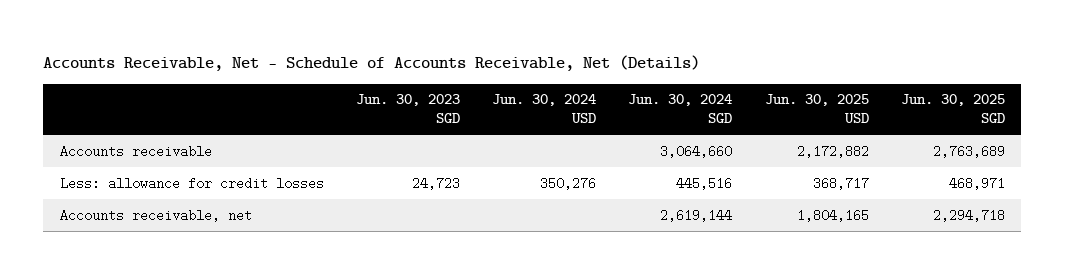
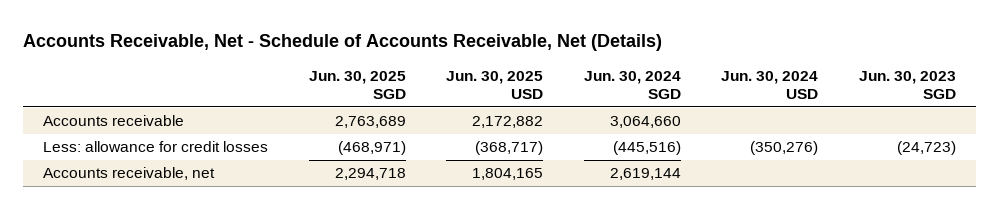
- | Jun. 30, 2023 SGD | Jun. 30, 2024 USD | Jun. 30, 2024 SGD | Jun. 30, 2025 USD | Jun. 30, 2025 SGD
+ | Jun. 30, 2025 SGD | Jun. 30, 2025 USD | Jun. 30, 2024 SGD | Jun. 30, 2024 USD | Jun. 30, 2023 SGD
- Less: allowance for credit losses | 24,723 | 350,276 | 445,516 | 368,717 | 468,971
+ Less: allowance for credit losses | (468,971) | (368,717) | (445,516) | (350,276) | (24,723)

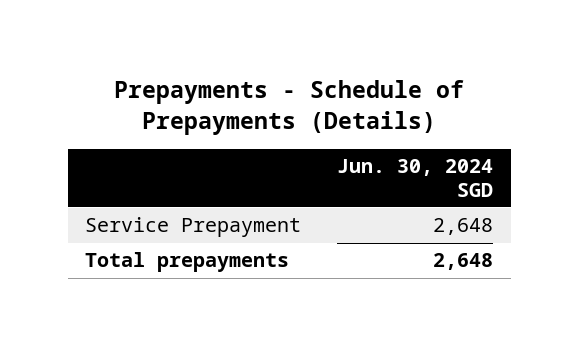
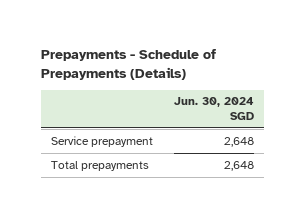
- Service Prepayment | 2,648
+ Service prepayment | 2,648

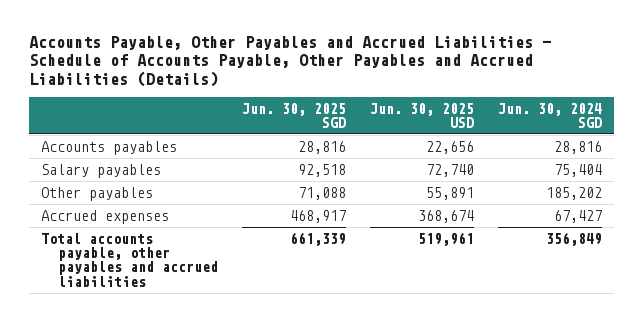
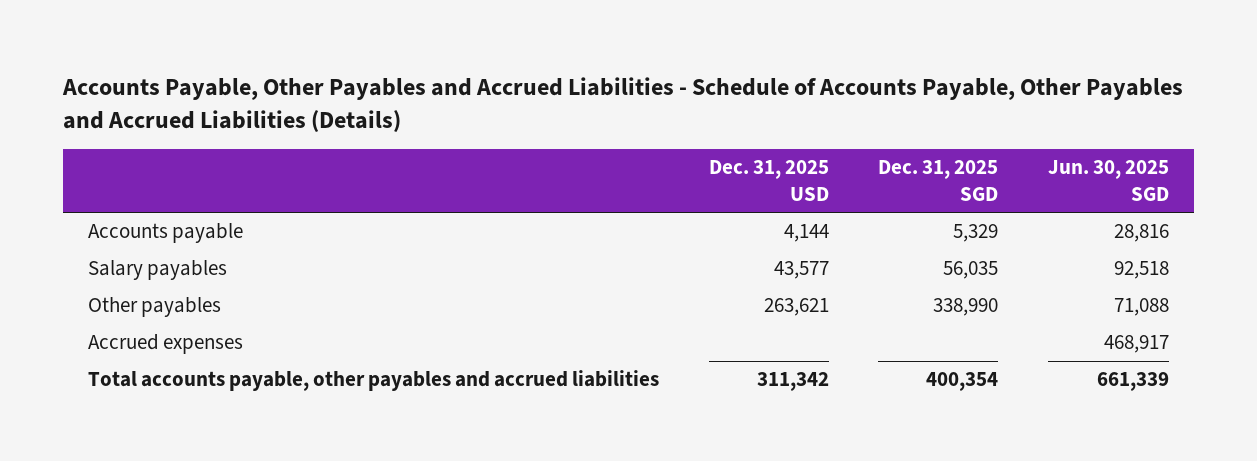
- | Jun. 30, 2025 SGD | Jun. 30, 2025 USD | Jun. 30, 2024 SGD
+ | Dec. 31, 2025 USD | Dec. 31, 2025 SGD | Jun. 30, 2025 SGD
- Accounts payables | 28,816 | 22,656 | 28,816
+ Accounts payable | 4,144 | 5,329 | 28,816

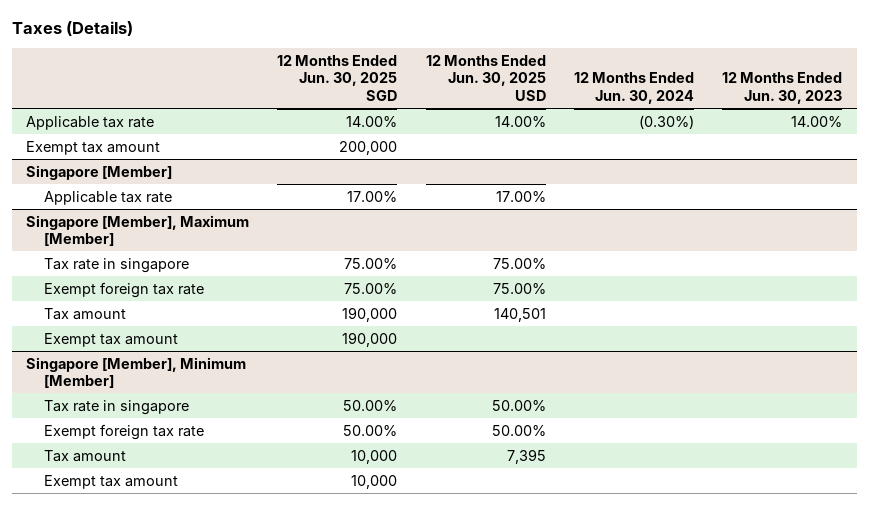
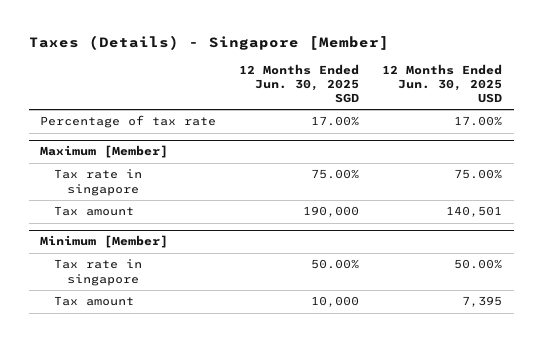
- Taxes (Details)
+ Taxes (Details) - Singapore [Member]
- | 12 Months Ended Jun. 30, 2025 SGD | 12 Months Ended Jun. 30, 2025 USD | 12 Months Ended Jun. 30, 2024 | 12 Months Ended Jun. 30, 2023
+ | 12 Months Ended Jun. 30, 2025 SGD | 12 Months Ended Jun. 30, 2025 USD
- Applicable tax rate | 14.00% | 14.00% | (0.30%) | 14.00%
- Exempt tax amount | 200,000 | | |
- Singapore [Member]
- Applicable tax rate | 17.00% | 17.00% | |
- Singapore [Member], Maximum [Member]
+ Percentage of tax rate | 17.00% | 17.00%
+ Maximum [Member]
- Exempt foreign tax rate | 75.00% | 75.00% | |
- Exempt tax amount | 190,000 | | |
- Singapore [Member], Minimum [Member]
+ Minimum [Member]
- Exempt foreign tax rate | 50.00% | 50.00% | |
- Exempt tax amount | 10,000 | | |

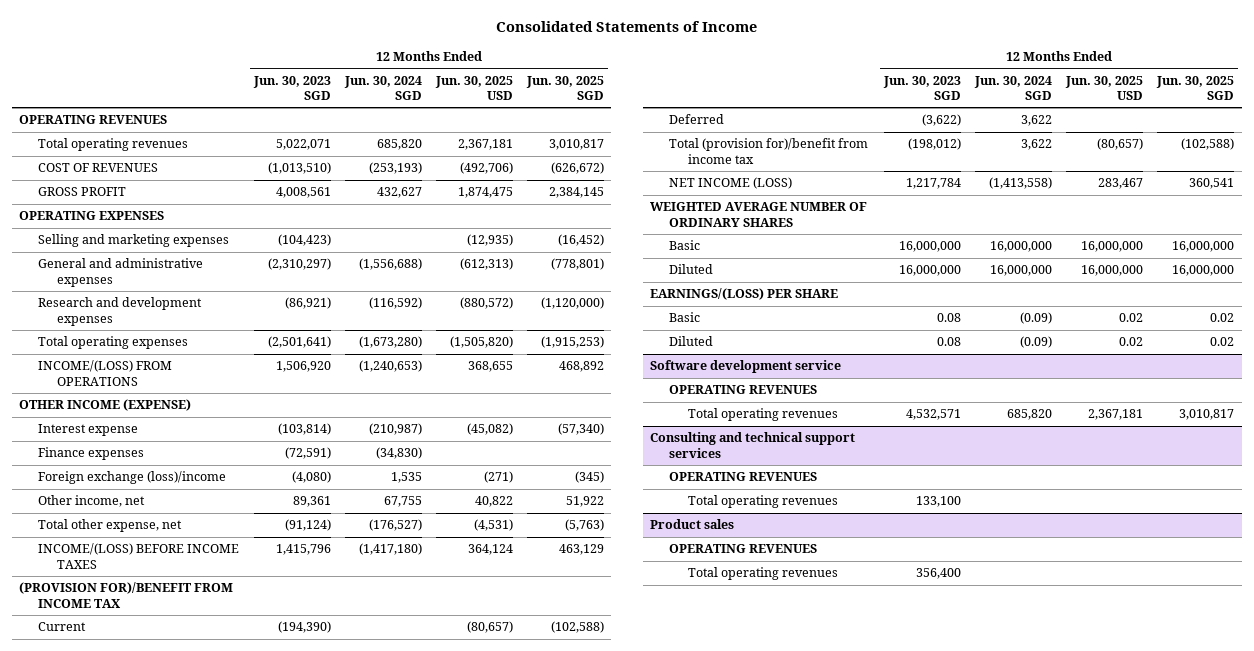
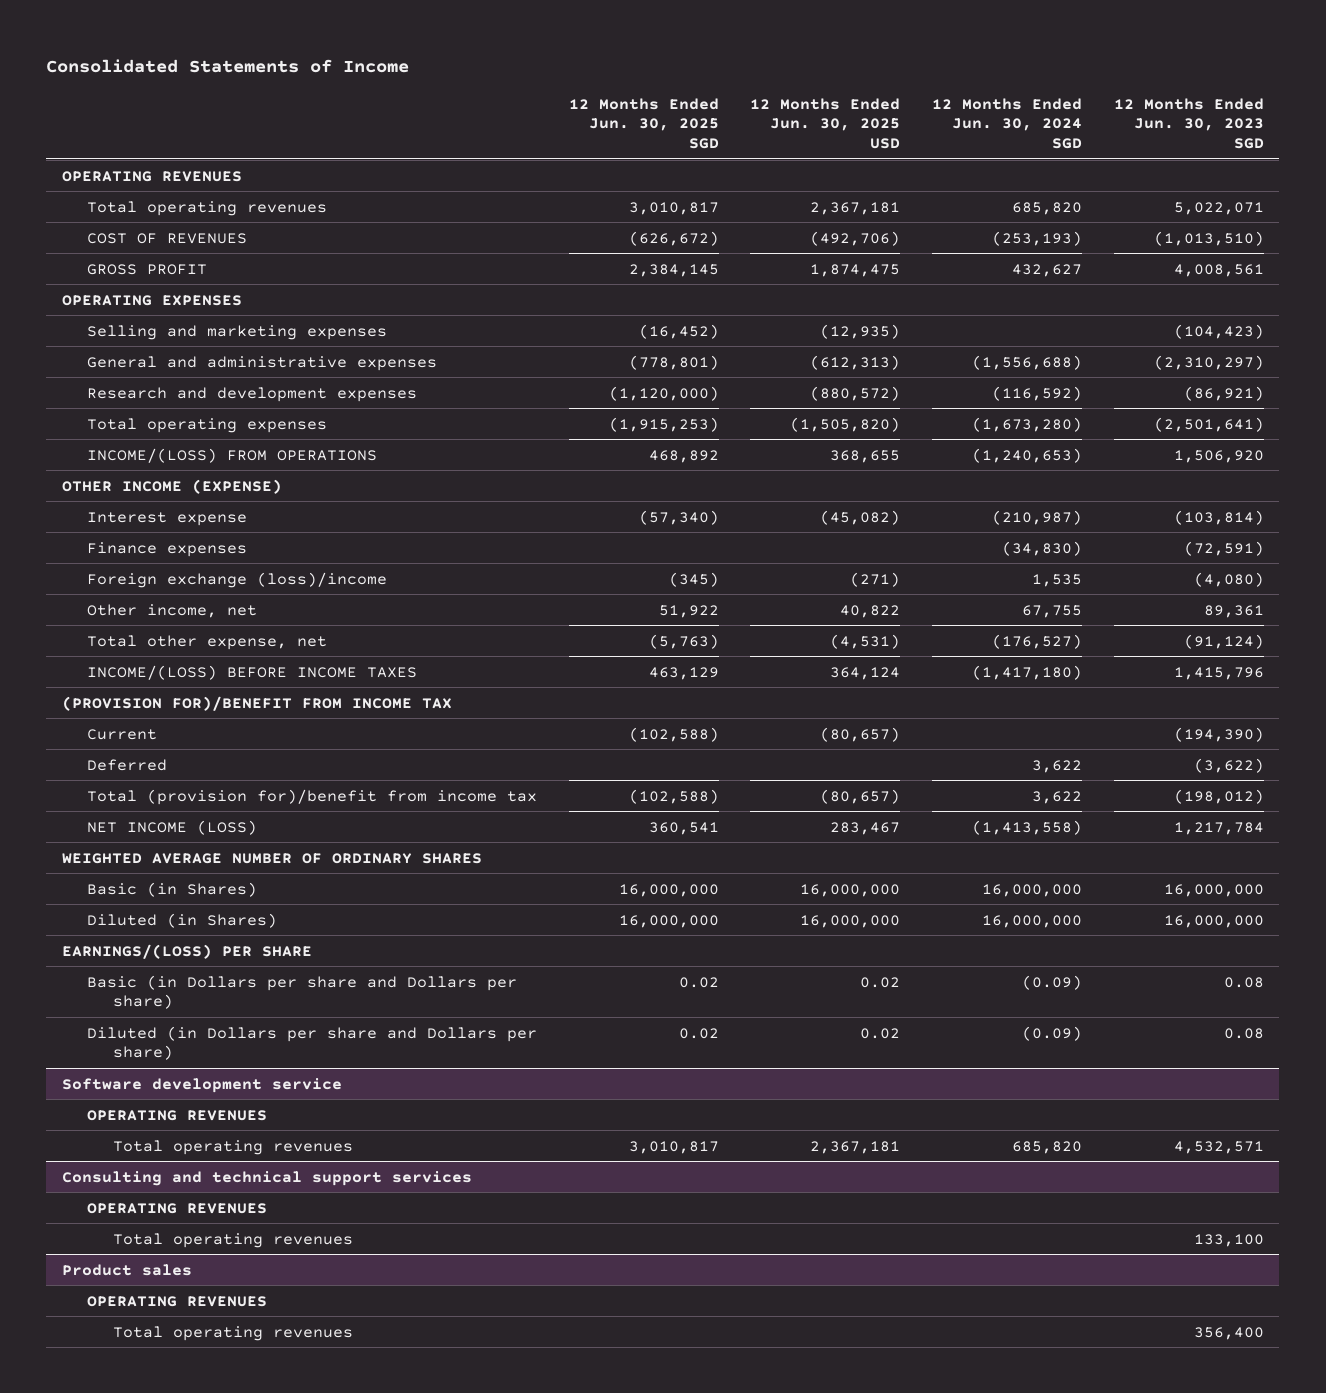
- | 12 Months Ended Jun. 30, 2023 SGD | 12 Months Ended Jun. 30, 2024 SGD | 12 Months Ended Jun. 30, 2025 USD | 12 Months Ended Jun. 30, 2025 SGD
+ | 12 Months Ended Jun. 30, 2025 SGD | 12 Months Ended Jun. 30, 2025 USD | 12 Months Ended Jun. 30, 2024 SGD | 12 Months Ended Jun. 30, 2023 SGD
- Basic | 16,000,000 | 16,000,000 | 16,000,000 | 16,000,000
- Diluted | 16,000,000 | 16,000,000 | 16,000,000 | 16,000,000
+ Basic (in Shares) | 16,000,000 | 16,000,000 | 16,000,000 | 16,000,000
+ Diluted (in Shares) | 16,000,000 | 16,000,000 | 16,000,000 | 16,000,000
- Basic | 0.08 | (0.09) | 0.02 | 0.02
- Diluted | 0.08 | (0.09) | 0.02 | 0.02
+ Basic (in Dollars per share and Dollars per share) | 0.02 | 0.02 | (0.09) | 0.08
+ Diluted (in Dollars per share and Dollars per share) | 0.02 | 0.02 | (0.09) | 0.08

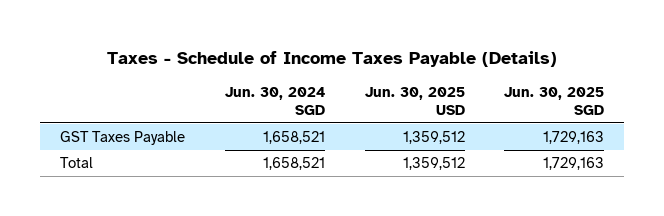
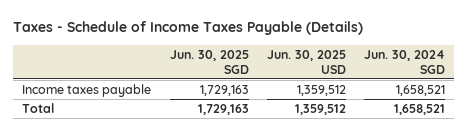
- | Jun. 30, 2024 SGD | Jun. 30, 2025 USD | Jun. 30, 2025 SGD
+ | Jun. 30, 2025 SGD | Jun. 30, 2025 USD | Jun. 30, 2024 SGD
- GST Taxes Payable | 1,658,521 | 1,359,512 | 1,729,163
+ Income taxes payable | 1,729,163 | 1,359,512 | 1,658,521

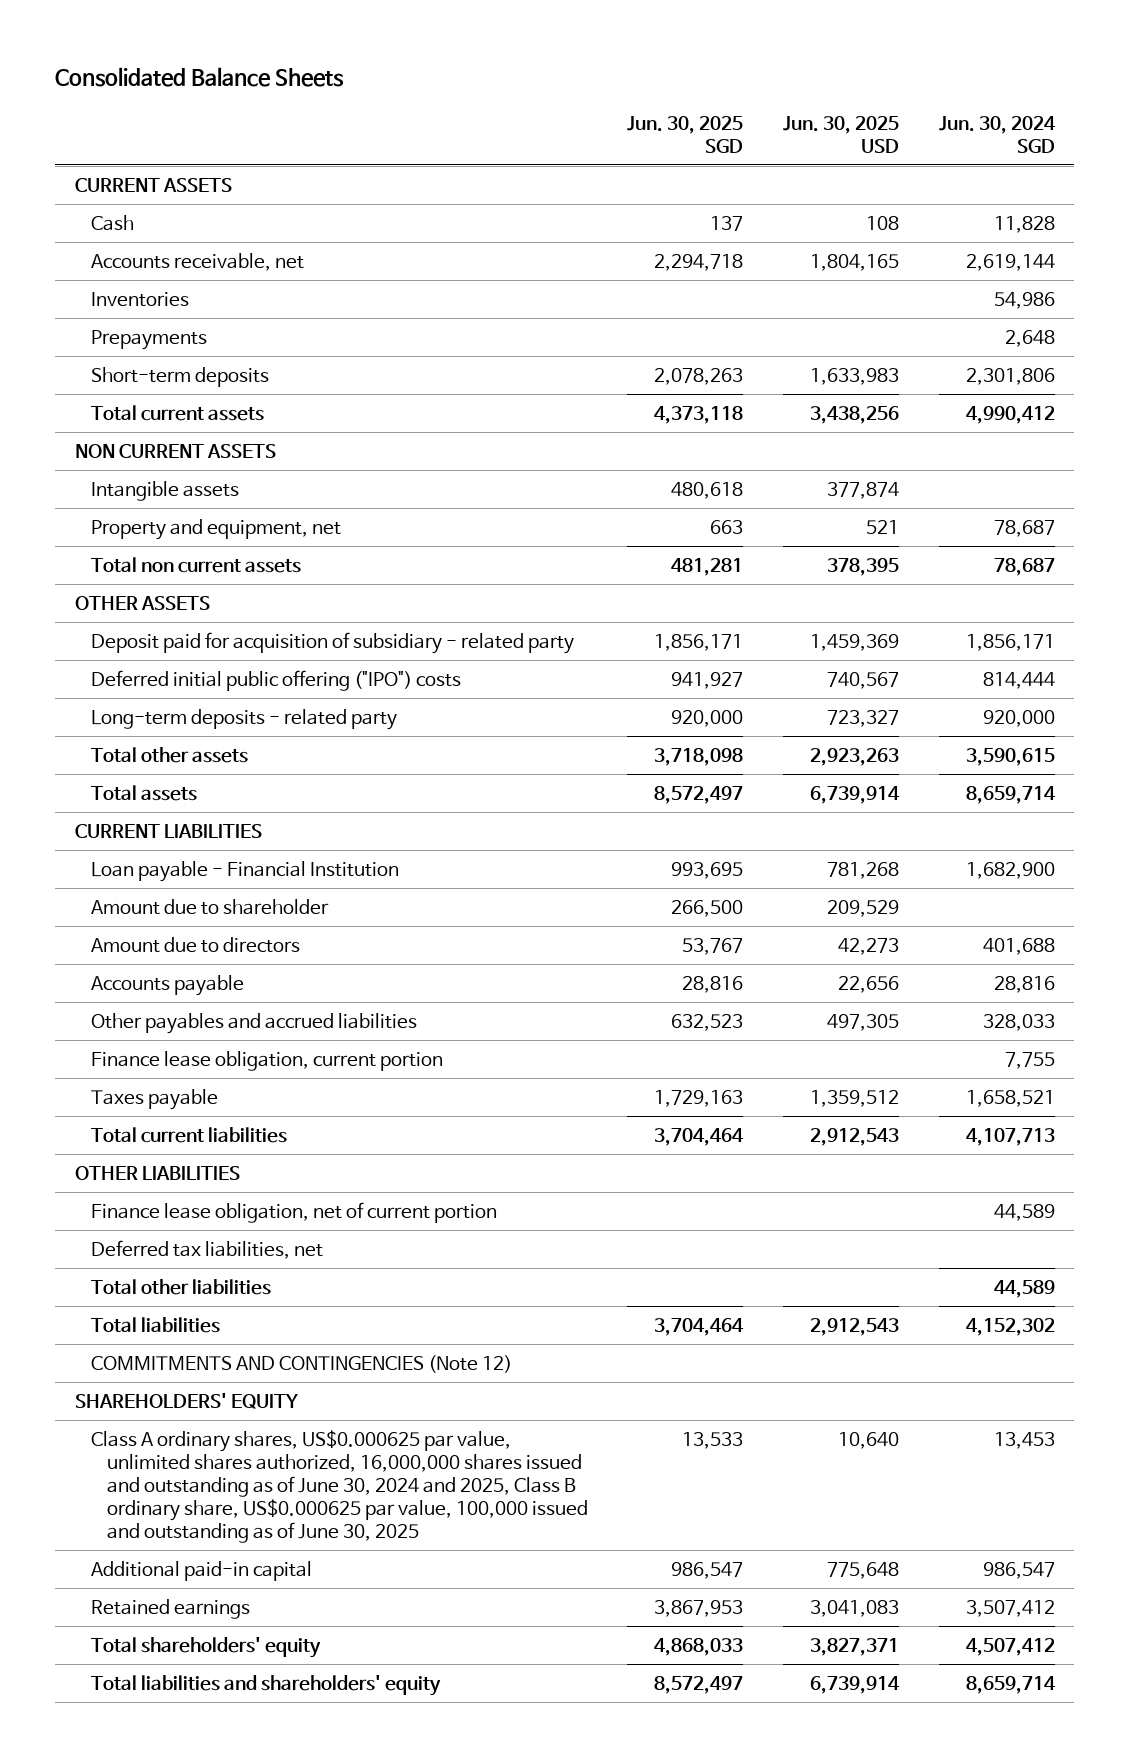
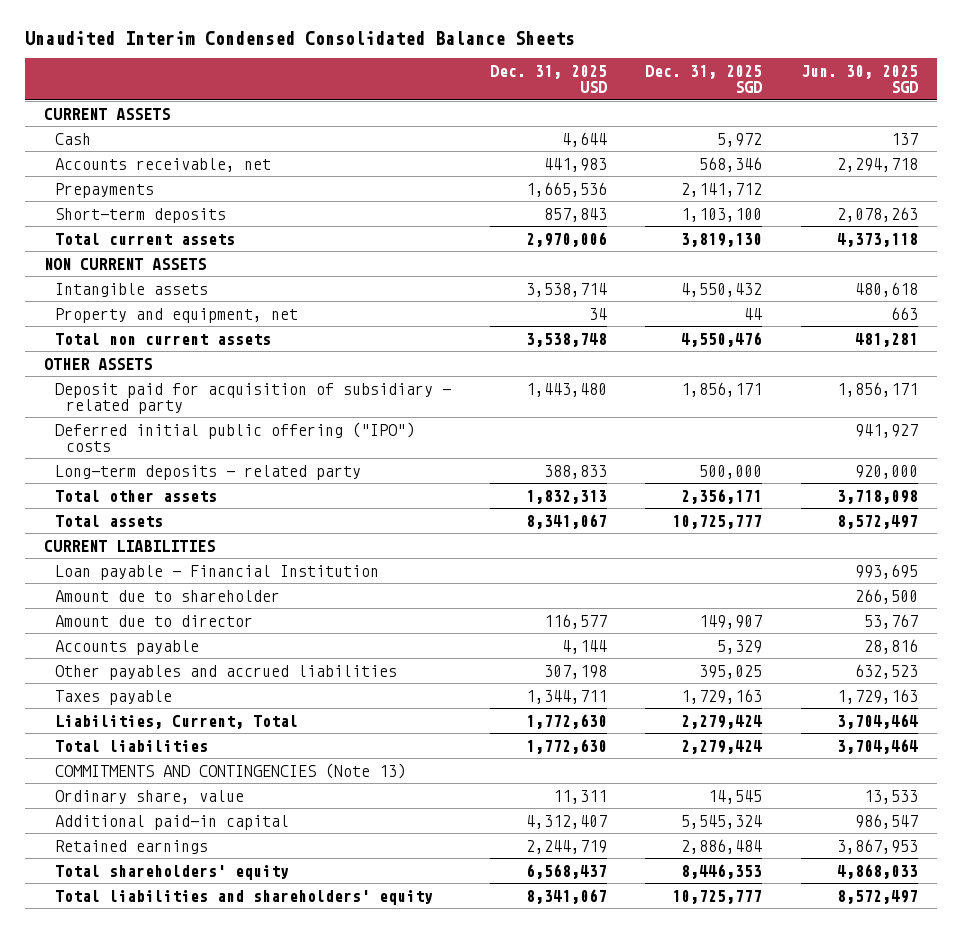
- Consolidated Balance Sheets
+ Unaudited Interim Condensed Consolidated Balance Sheets
- | Jun. 30, 2025 SGD | Jun. 30, 2025 USD | Jun. 30, 2024 SGD
+ | Dec. 31, 2025 USD | Dec. 31, 2025 SGD | Jun. 30, 2025 SGD
- Inventories | | | 54,986
- Amount due to directors | 53,767 | 42,273 | 401,688
+ Amount due to director | 116,577 | 149,907 | 53,767
- Finance lease obligation, current portion | | | 7,755
- Total current liabilities | 3,704,464 | 2,912,543 | 4,107,713
- OTHER LIABILITIES
- Finance lease obligation, net of current portion | | | 44,589
- Deferred tax liabilities, net
- Total other liabilities | | | 44,589
+ Liabilities, Current, Total | 1,772,630 | 2,279,424 | 3,704,464
- COMMITMENTS AND CONTINGENCIES (Note 12)
- SHAREHOLDERS' EQUITY
- Class A ordinary shares, US$0.000625 par value, unlimited shares authorized, 16,000,000 shares issued and outstanding as of June 30, 2024 and 2025, Class B ordinary share, US$0.000625 par value, 100,000 issued and outstanding as of June 30, 2025 | 13,533 | 10,640 | 13,453
+ COMMITMENTS AND CONTINGENCIES (Note 13)
+ Ordinary share, value | 11,311 | 14,545 | 13,533

